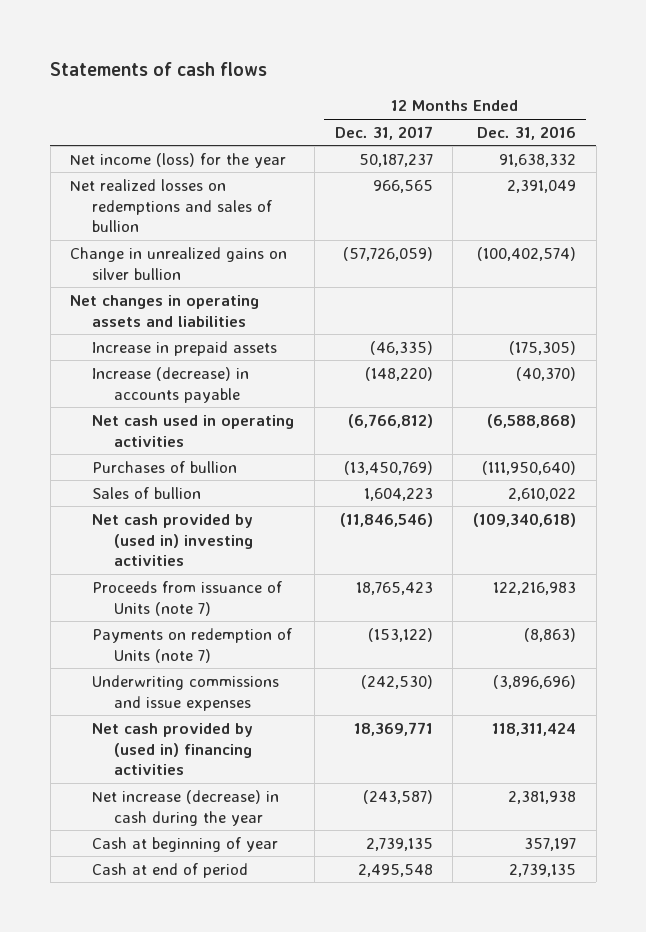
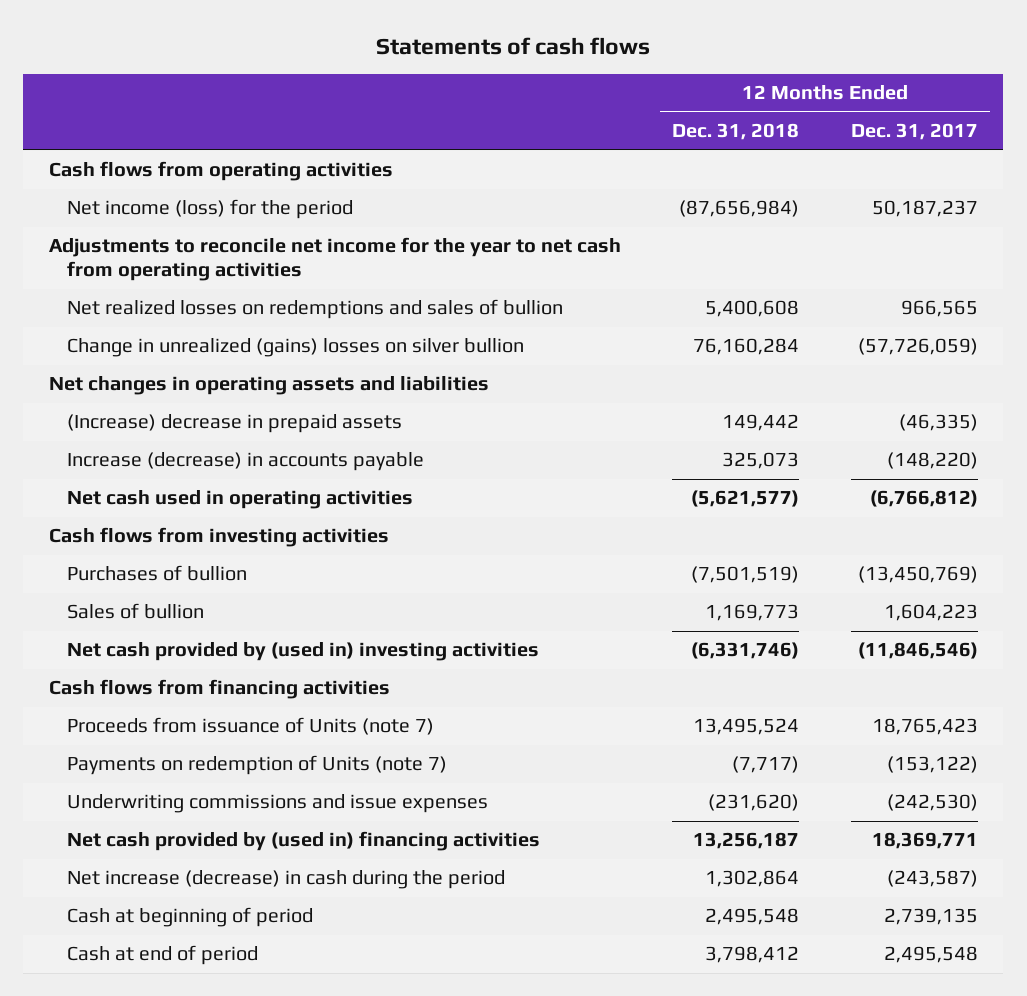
- | 12 Months Ended Dec. 31, 2017 | 12 Months Ended Dec. 31, 2016
+ | 12 Months Ended Dec. 31, 2018 | 12 Months Ended Dec. 31, 2017
- Net income (loss) for the year | 50,187,237 | 91,638,332
+ Cash flows from operating activities
+ Net income (loss) for the period | (87,656,984) | 50,187,237
+ Adjustments to reconcile net income for the year to net cash from operating activities
- Change in unrealized gains on silver bullion | (57,726,059) | (100,402,574)
+ Change in unrealized (gains) losses on silver bullion | 76,160,284 | (57,726,059)
- Increase in prepaid assets | (46,335) | (175,305)
+ (Increase) decrease in prepaid assets | 149,442 | (46,335)
+ Cash flows from investing activities
+ Cash flows from financing activities
- Net increase (decrease) in cash during the year | (243,587) | 2,381,938
- Cash at beginning of year | 2,739,135 | 357,197
+ Net increase (decrease) in cash during the period | 1,302,864 | (243,587)
+ Cash at beginning of period | 2,495,548 | 2,739,135

